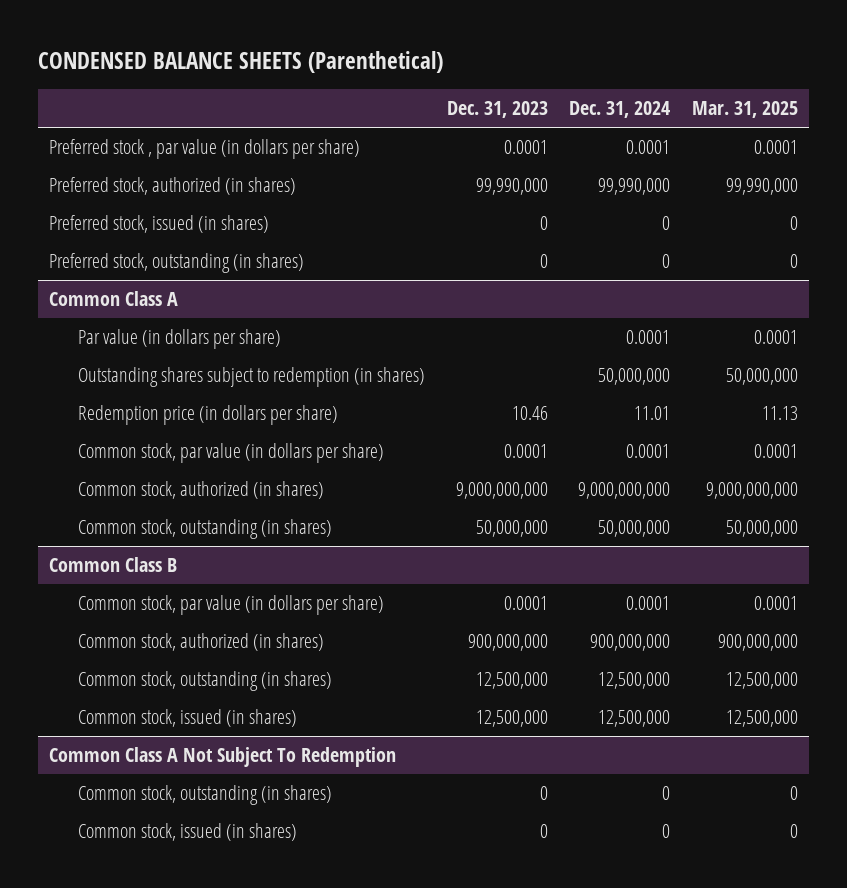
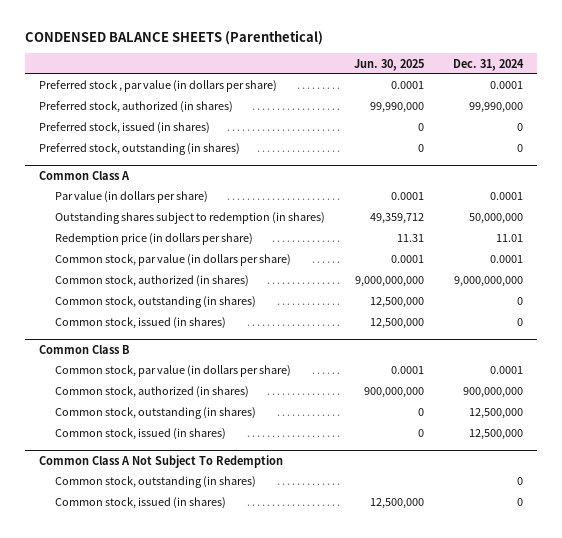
- | Dec. 31, 2023 | Dec. 31, 2024 | Mar. 31, 2025
+ | Jun. 30, 2025 | Dec. 31, 2024
@ Common Class A
- Common stock, outstanding (in shares) | 50,000,000 | 50,000,000 | 50,000,000
+ Common stock, outstanding (in shares) | 12,500,000 | 0
+ Common stock, issued (in shares) | 12,500,000 | 0

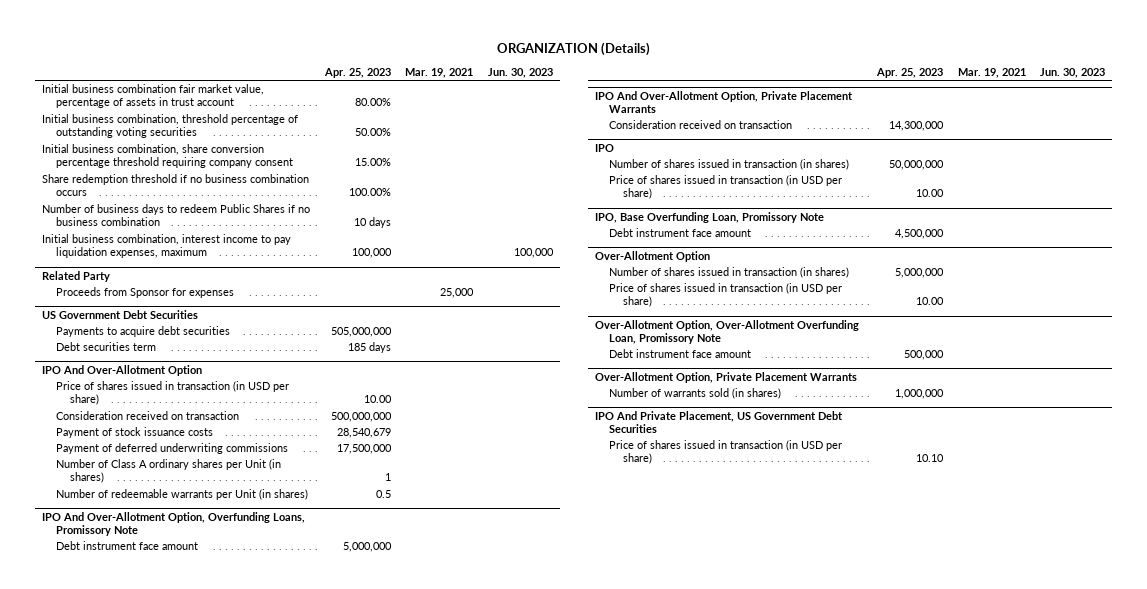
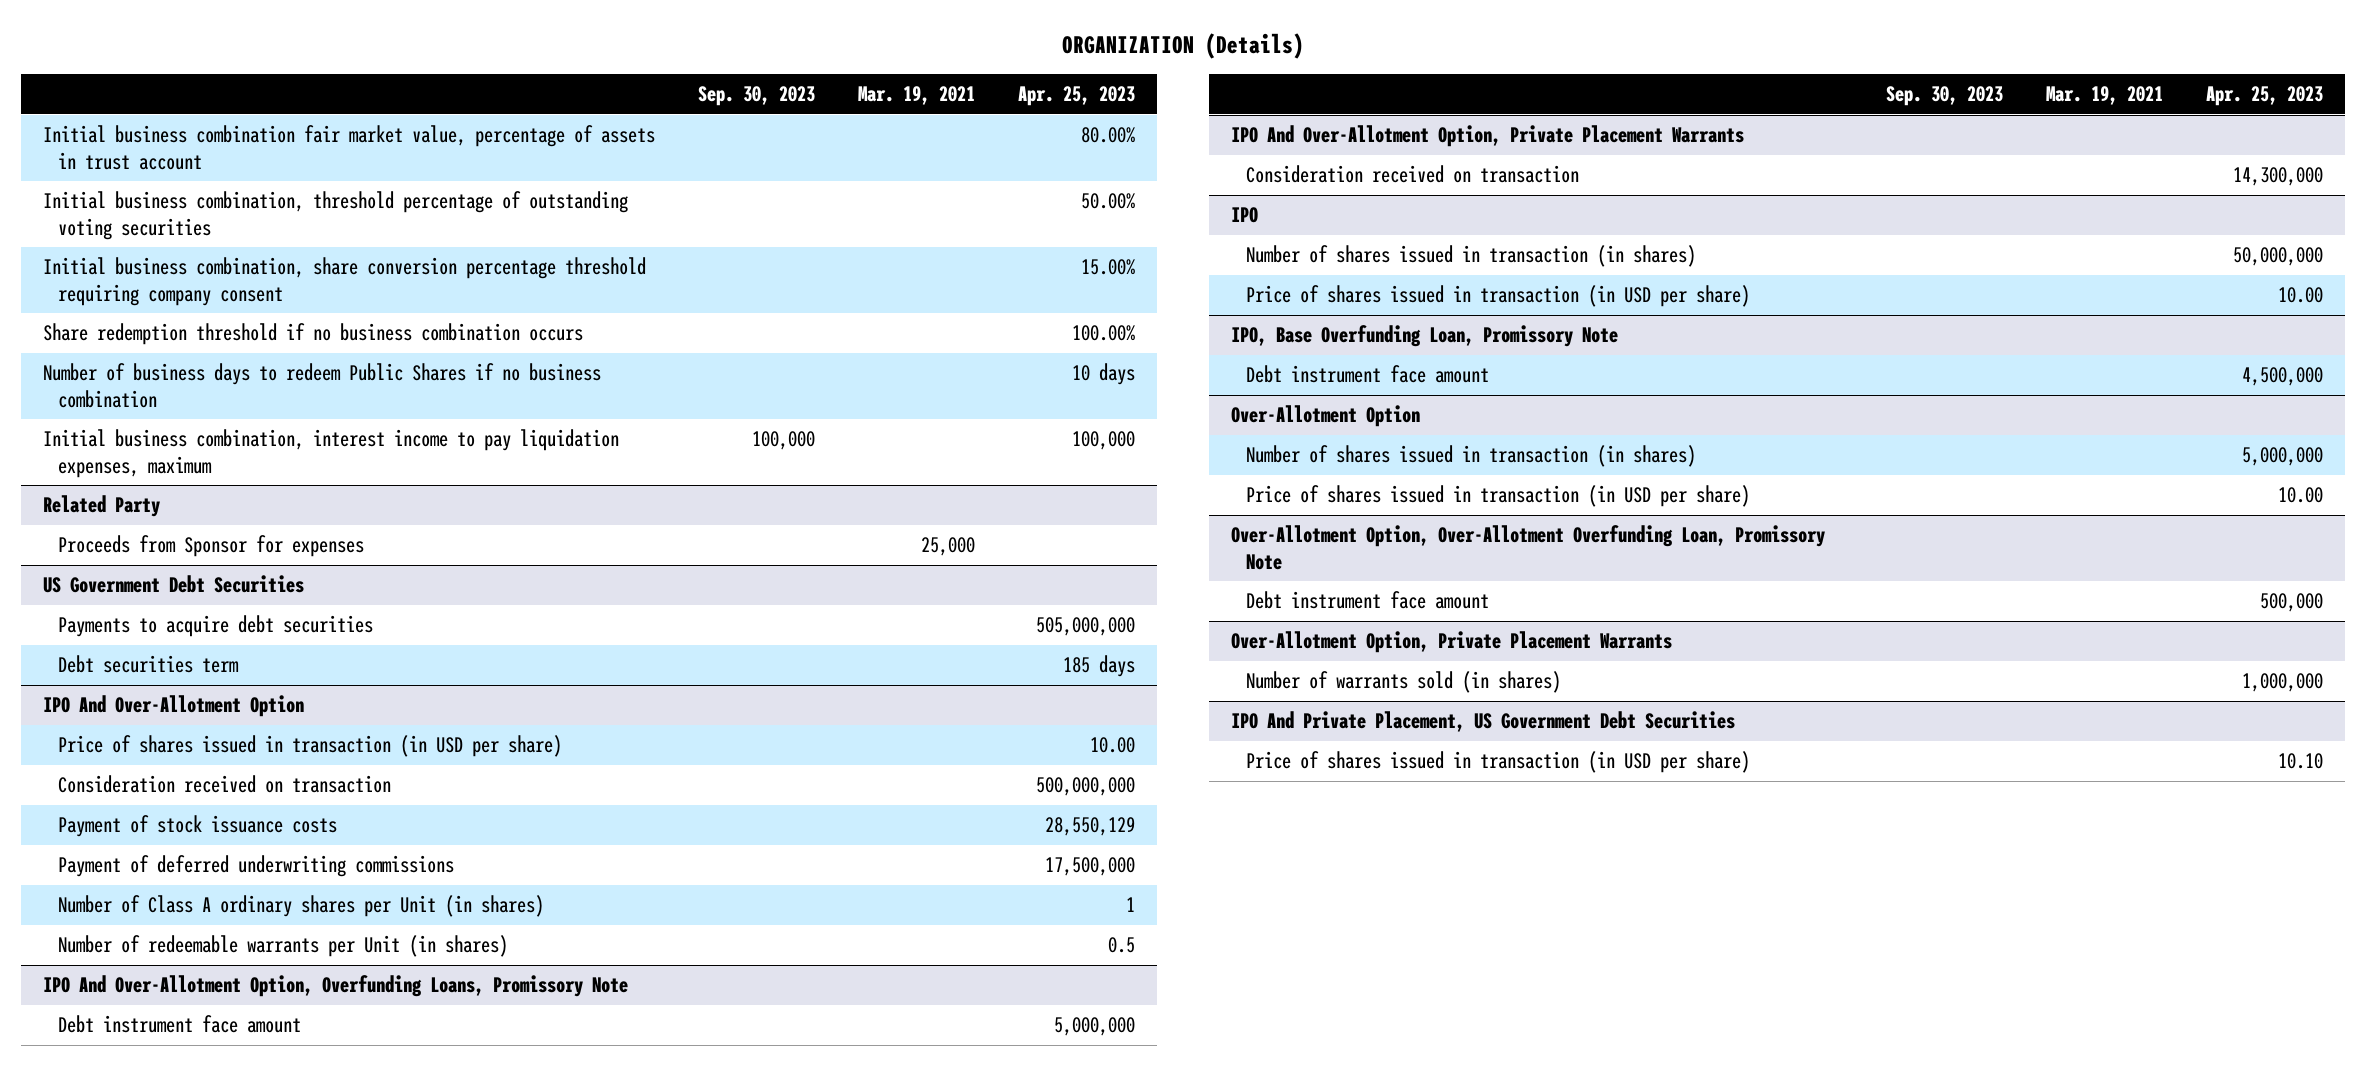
- | Apr. 25, 2023 | Mar. 19, 2021 | Jun. 30, 2023
+ | Sep. 30, 2023 | Mar. 19, 2021 | Apr. 25, 2023
@ IPO And Over-Allotment Option
- Payment of stock issuance costs | 28,540,679 | |
+ Payment of stock issuance costs | | | 28,550,129

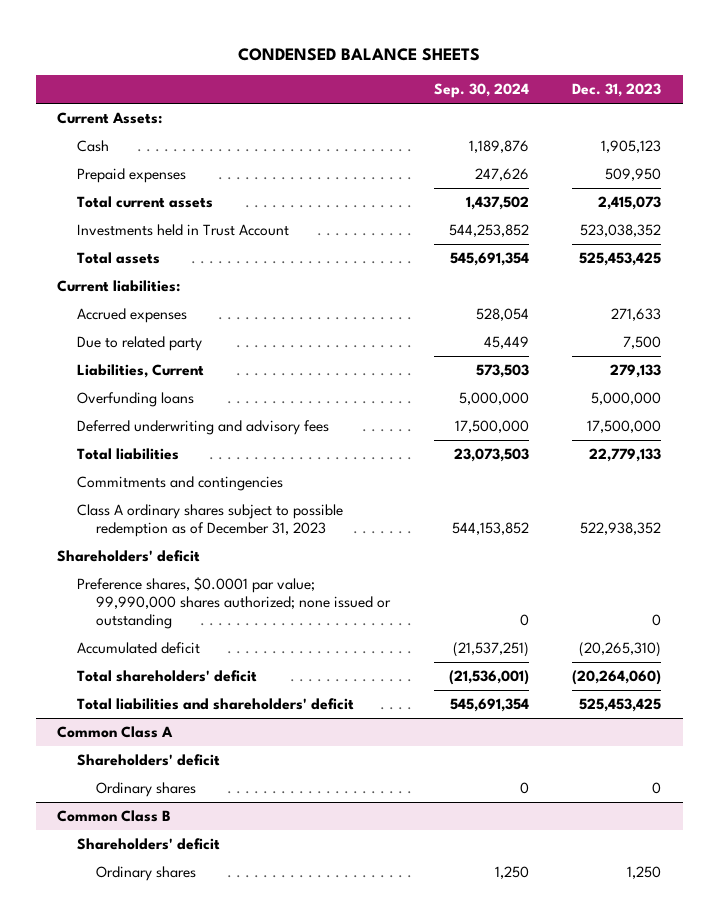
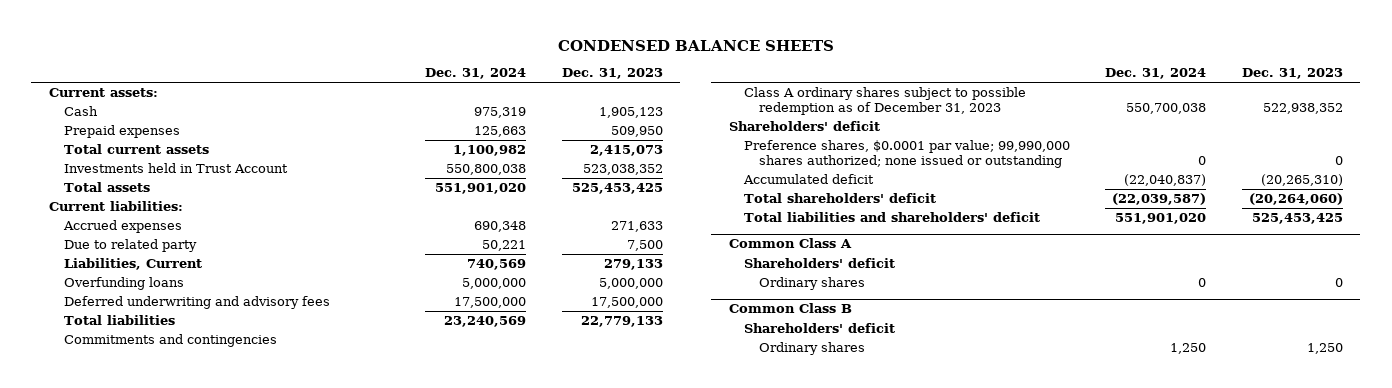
- | Sep. 30, 2024 | Dec. 31, 2023
+ | Dec. 31, 2024 | Dec. 31, 2023
- Current Assets:
+ Current assets:

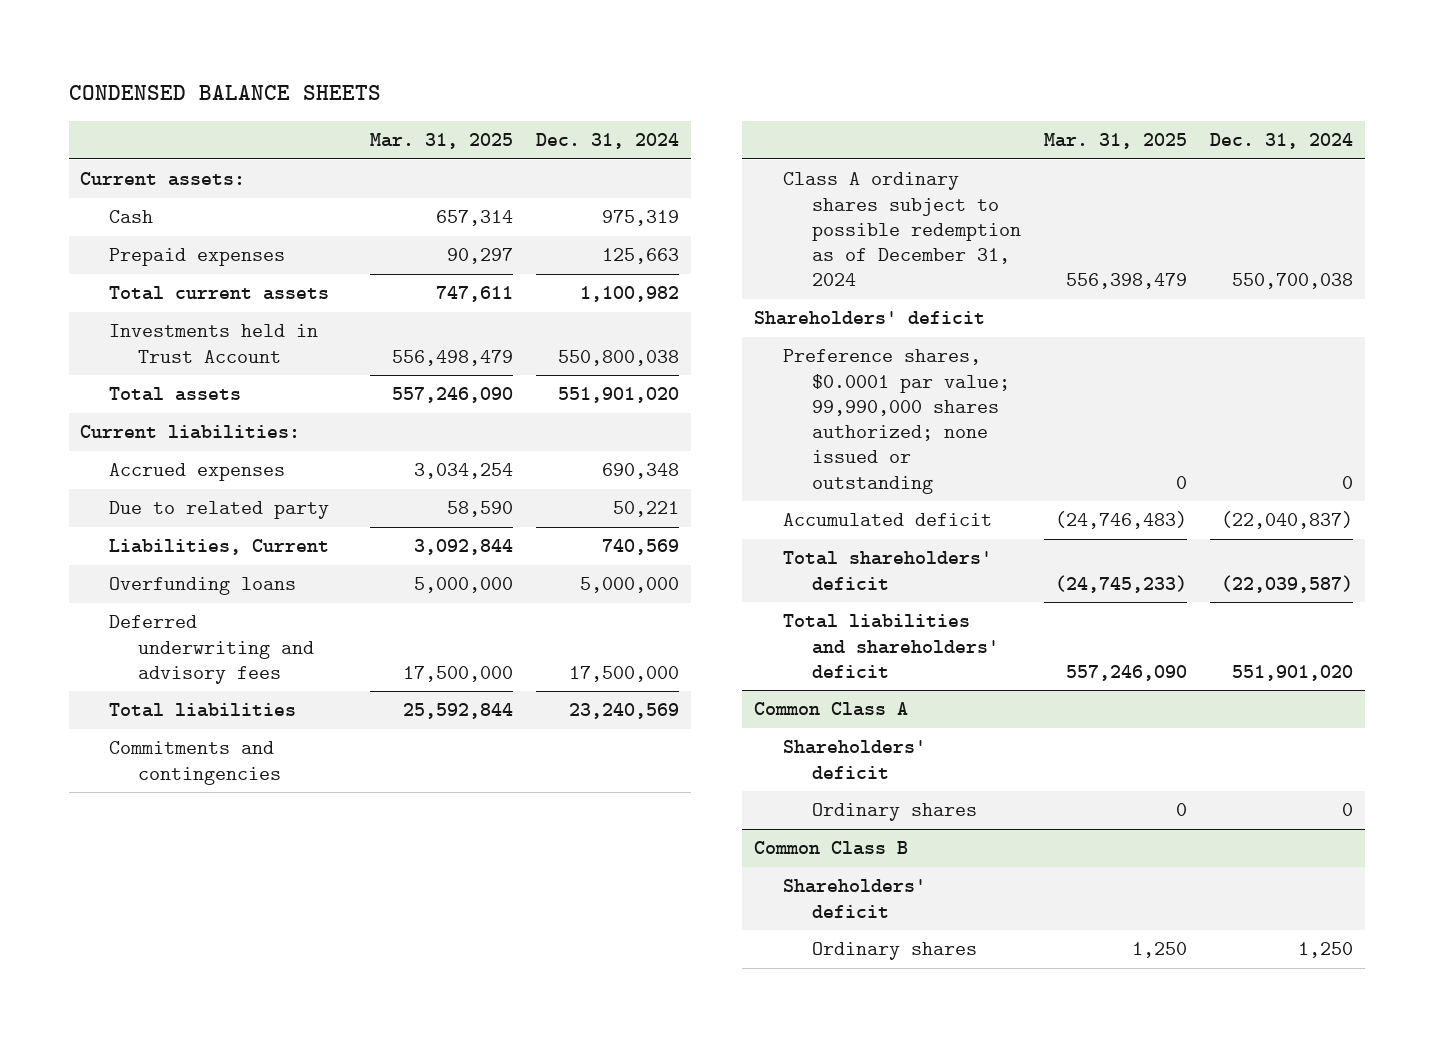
- | Dec. 31, 2024 | Dec. 31, 2023
+ | Mar. 31, 2025 | Dec. 31, 2024
- Class A ordinary shares subject to possible redemption as of December 31, 2023 | 550,700,038 | 522,938,352
+ Class A ordinary shares subject to possible redemption as of December 31, 2024 | 556,398,479 | 550,700,038

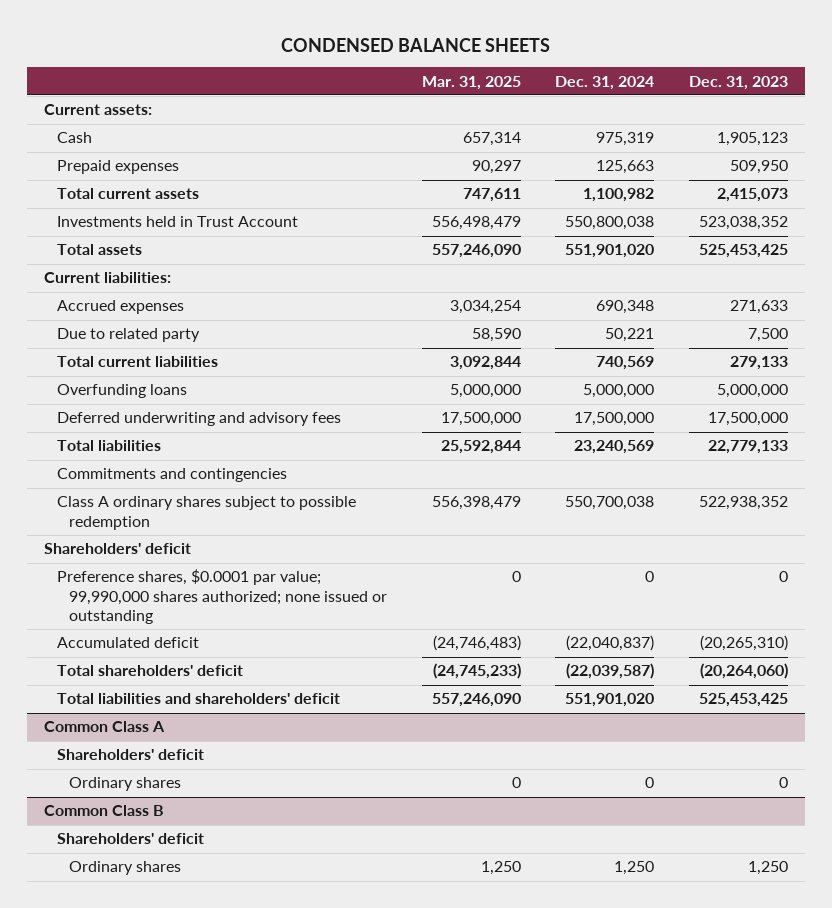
- | Mar. 31, 2025 | Dec. 31, 2024
+ | Mar. 31, 2025 | Dec. 31, 2024 | Dec. 31, 2023
- Liabilities, Current | 3,092,844 | 740,569
+ Total current liabilities | 3,092,844 | 740,569 | 279,133
- Class A ordinary shares subject to possible redemption as of December 31, 2024 | 556,398,479 | 550,700,038
+ Class A ordinary shares subject to possible redemption | 556,398,479 | 550,700,038 | 522,938,352

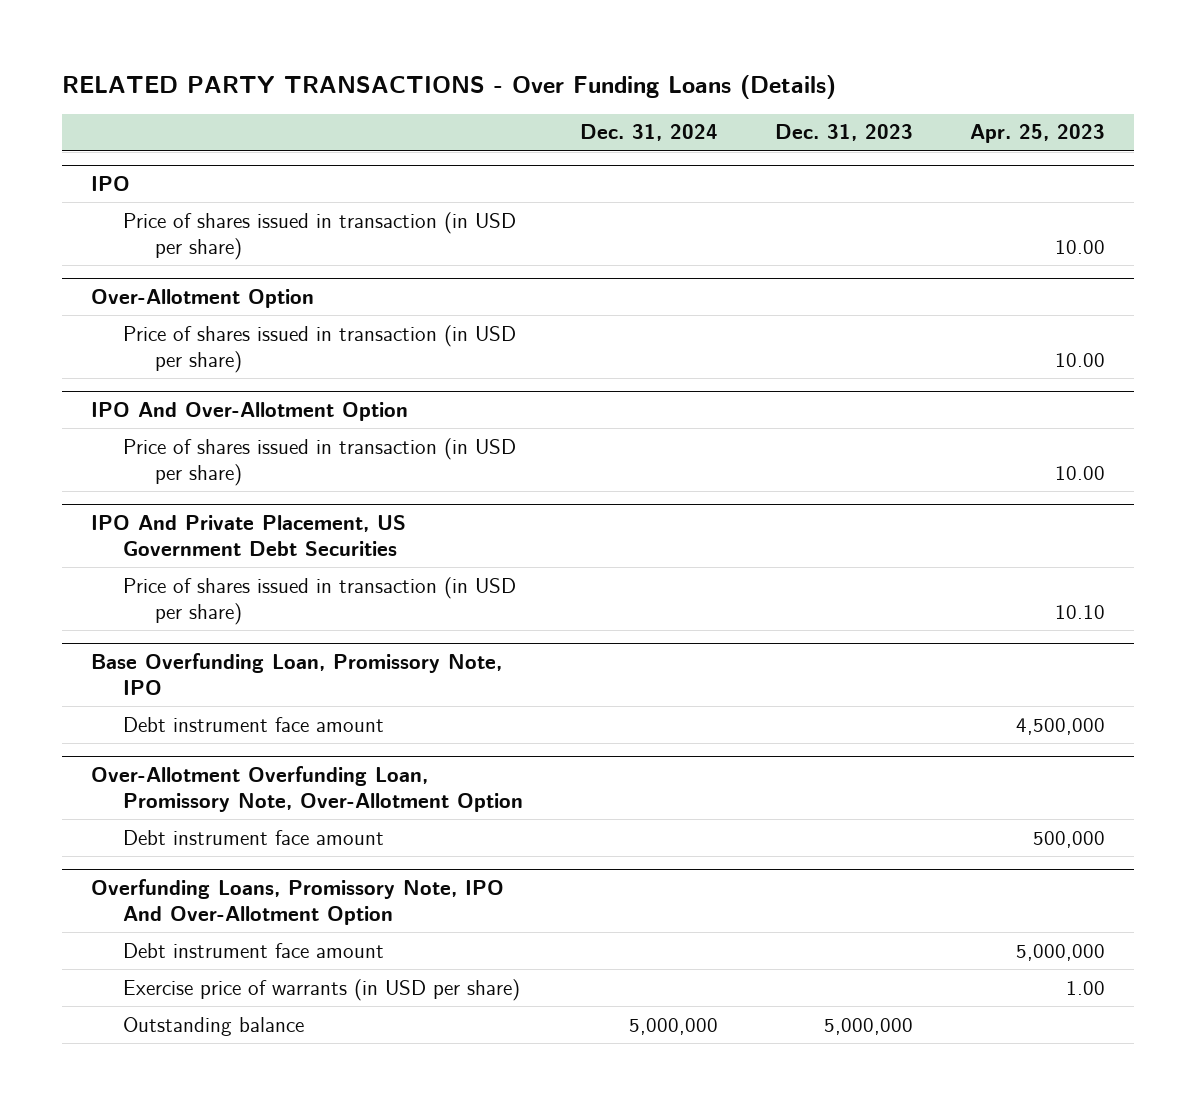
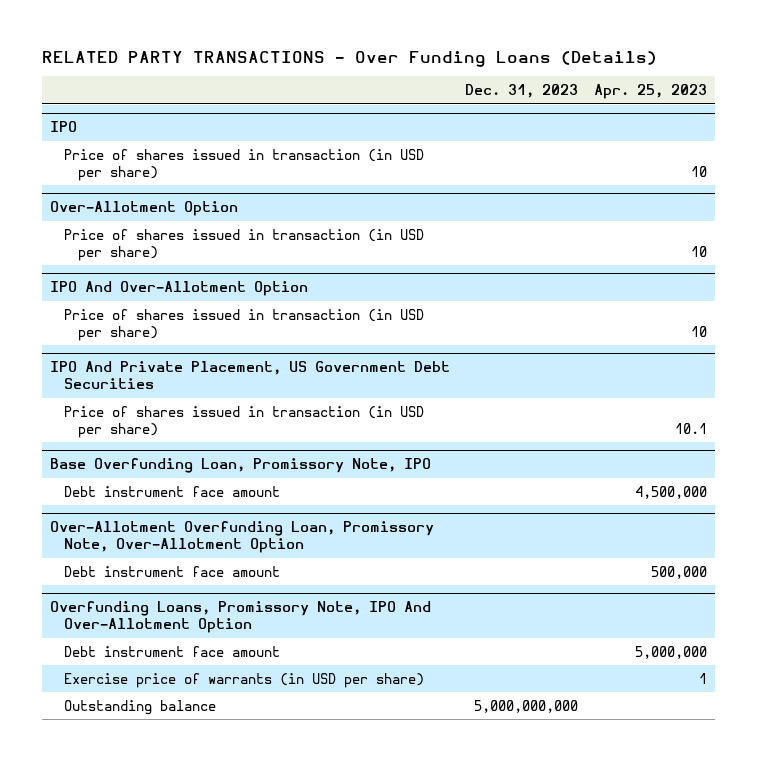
- | Dec. 31, 2024 | Dec. 31, 2023 | Apr. 25, 2023
+ | Dec. 31, 2023 | Apr. 25, 2023
@ IPO
- Price of shares issued in transaction (in USD per share) | | | 10.00
+ Price of shares issued in transaction (in USD per share) | | 10
@ Over-Allotment Option
- Price of shares issued in transaction (in USD per share) | | | 10.00
+ Price of shares issued in transaction (in USD per share) | | 10
@ IPO And Over-Allotment Option
- Price of shares issued in transaction (in USD per share) | | | 10.00
+ Price of shares issued in transaction (in USD per share) | | 10
@ IPO And Private Placement, US Government Debt Securities
- Price of shares issued in transaction (in USD per share) | | | 10.10
+ Price of shares issued in transaction (in USD per share) | | 10.1
@ Overfunding Loans, Promissory Note, IPO And Over-Allotment Option
- Exercise price of warrants (in USD per share) | | | 1.00
- Outstanding balance | 5,000,000 | 5,000,000 |
+ Exercise price of warrants (in USD per share) | | 1
+ Outstanding balance | 5,000,000,000 |

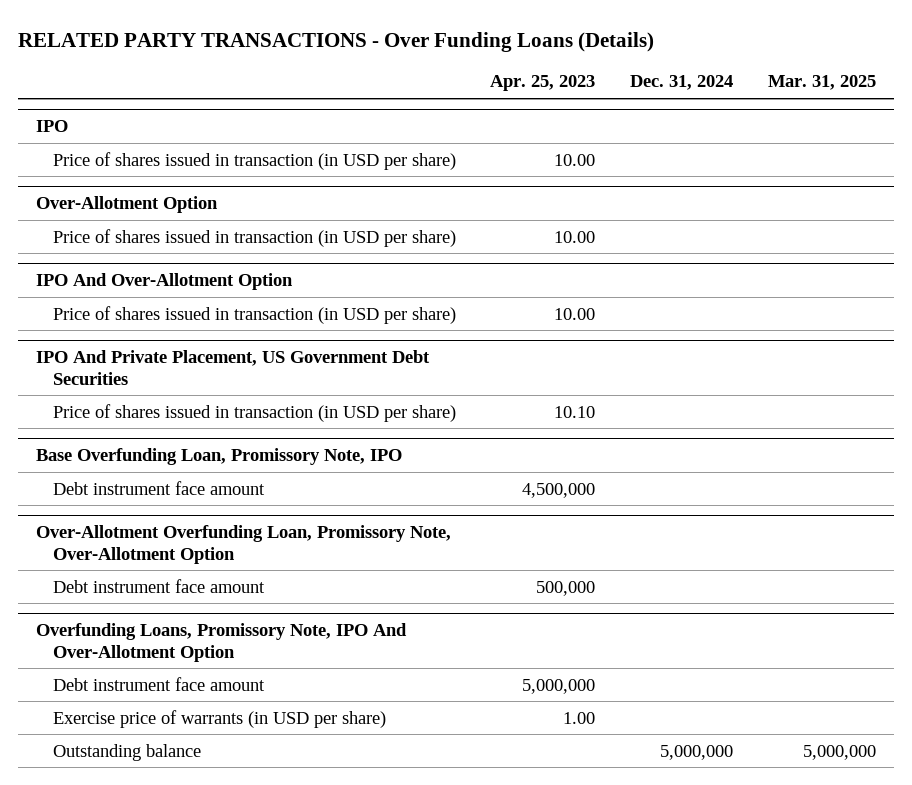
- | Dec. 31, 2023 | Apr. 25, 2023
+ | Apr. 25, 2023 | Dec. 31, 2024 | Mar. 31, 2025
@ IPO
- Price of shares issued in transaction (in USD per share) | | 10
+ Price of shares issued in transaction (in USD per share) | 10.00 | |
@ Over-Allotment Option
- Price of shares issued in transaction (in USD per share) | | 10
+ Price of shares issued in transaction (in USD per share) | 10.00 | |
@ IPO And Over-Allotment Option
- Price of shares issued in transaction (in USD per share) | | 10
+ Price of shares issued in transaction (in USD per share) | 10.00 | |
@ IPO And Private Placement, US Government Debt Securities
- Price of shares issued in transaction (in USD per share) | | 10.1
+ Price of shares issued in transaction (in USD per share) | 10.10 | |
@ Overfunding Loans, Promissory Note, IPO And Over-Allotment Option
- Exercise price of warrants (in USD per share) | | 1
+ Exercise price of warrants (in USD per share) | 1.00 | |

